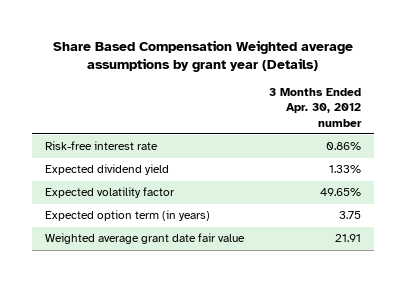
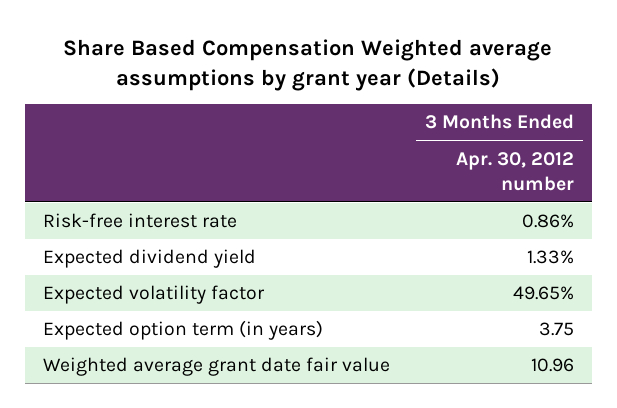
- Weighted average grant date fair value | 21.91
+ Weighted average grant date fair value | 10.96

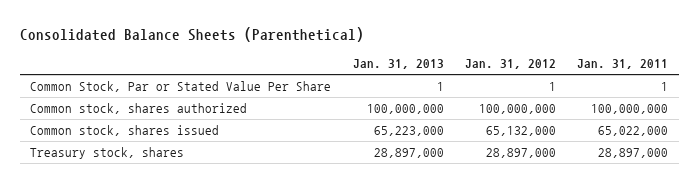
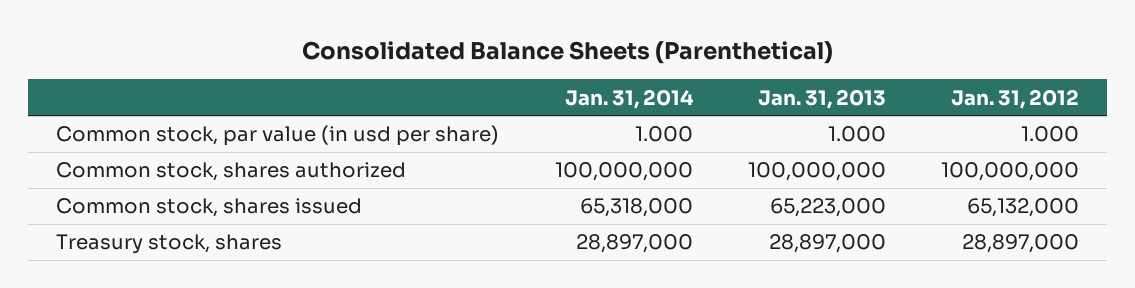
- | Jan. 31, 2013 | Jan. 31, 2012 | Jan. 31, 2011
+ | Jan. 31, 2014 | Jan. 31, 2013 | Jan. 31, 2012
- Common Stock, Par or Stated Value Per Share | 1 | 1 | 1
+ Common stock, par value (in usd per share) | 1.000 | 1.000 | 1.000

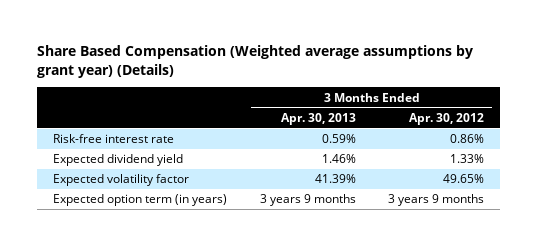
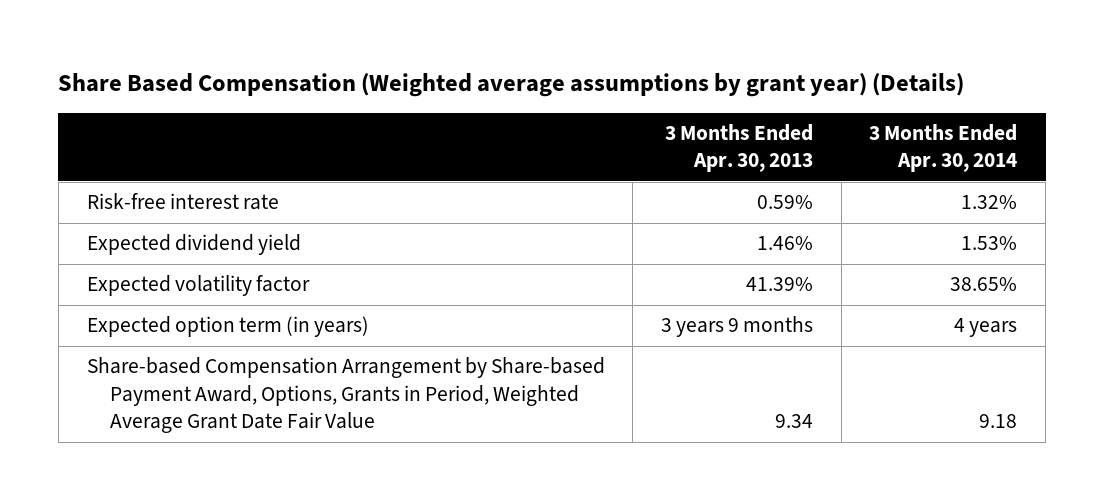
- | 3 Months Ended Apr. 30, 2013 | 3 Months Ended Apr. 30, 2012
+ | 3 Months Ended Apr. 30, 2013 | 3 Months Ended Apr. 30, 2014
+ Share-based Compensation Arrangement by Share-based Payment Award, Options, Grants in Period, Weighted Average Grant Date Fair Value | 9.34 | 9.18

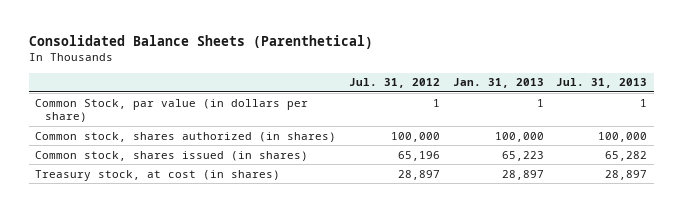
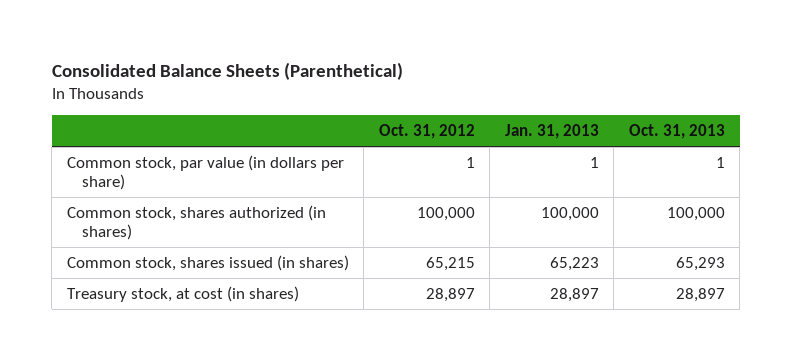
- | Jul. 31, 2012 | Jan. 31, 2013 | Jul. 31, 2013
+ | Oct. 31, 2012 | Jan. 31, 2013 | Oct. 31, 2013
- Common Stock, par value (in dollars per share) | 1 | 1 | 1
+ Common stock, par value (in dollars per share) | 1 | 1 | 1

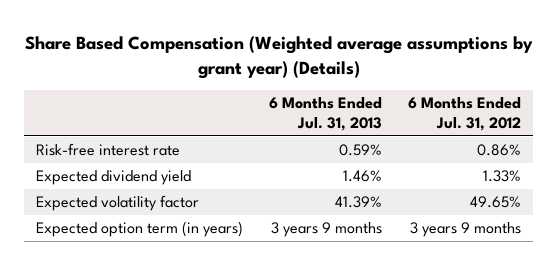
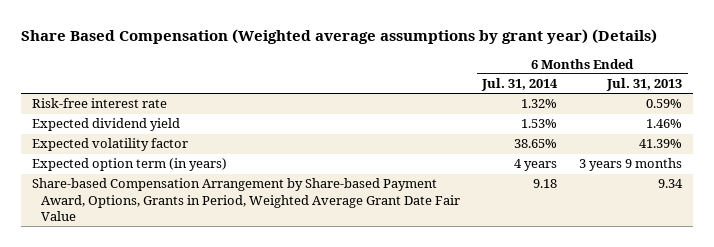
- | 6 Months Ended Jul. 31, 2013 | 6 Months Ended Jul. 31, 2012
+ | 6 Months Ended Jul. 31, 2014 | 6 Months Ended Jul. 31, 2013
+ Share-based Compensation Arrangement by Share-based Payment Award, Options, Grants in Period, Weighted Average Grant Date Fair Value | 9.18 | 9.34

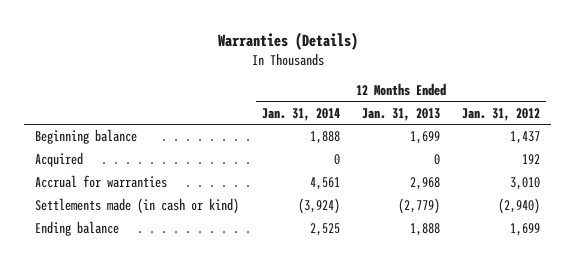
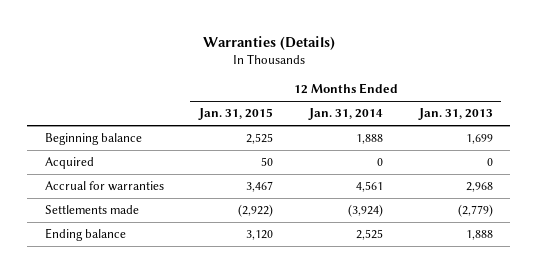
- | 12 Months Ended Jan. 31, 2014 | 12 Months Ended Jan. 31, 2013 | 12 Months Ended Jan. 31, 2012
+ | 12 Months Ended Jan. 31, 2015 | 12 Months Ended Jan. 31, 2014 | 12 Months Ended Jan. 31, 2013
- Settlements made (in cash or kind) | (3,924) | (2,779) | (2,940)
+ Settlements made | (2,922) | (3,924) | (2,779)

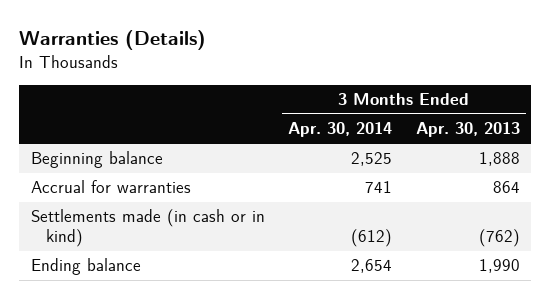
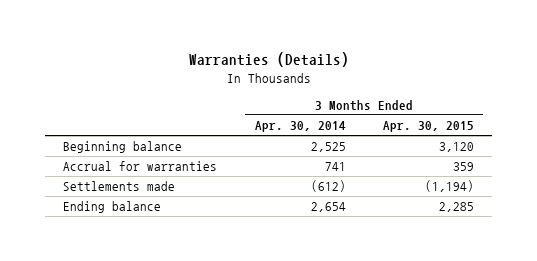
- | 3 Months Ended Apr. 30, 2014 | 3 Months Ended Apr. 30, 2013
+ | 3 Months Ended Apr. 30, 2014 | 3 Months Ended Apr. 30, 2015
- Settlements made (in cash or in kind) | (612) | (762)
+ Settlements made | (612) | (1,194)

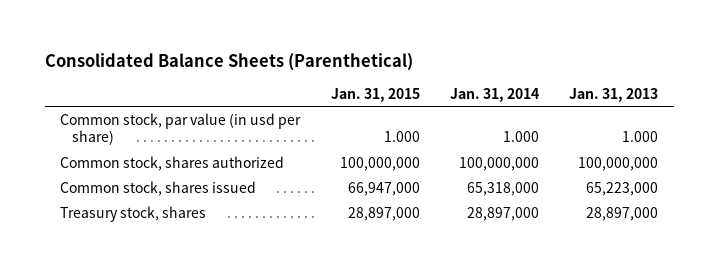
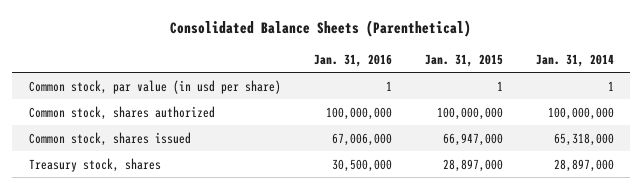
- | Jan. 31, 2015 | Jan. 31, 2014 | Jan. 31, 2013
+ | Jan. 31, 2016 | Jan. 31, 2015 | Jan. 31, 2014
- Common stock, par value (in usd per share) | 1.000 | 1.000 | 1.000
+ Common stock, par value (in usd per share) | 1 | 1 | 1

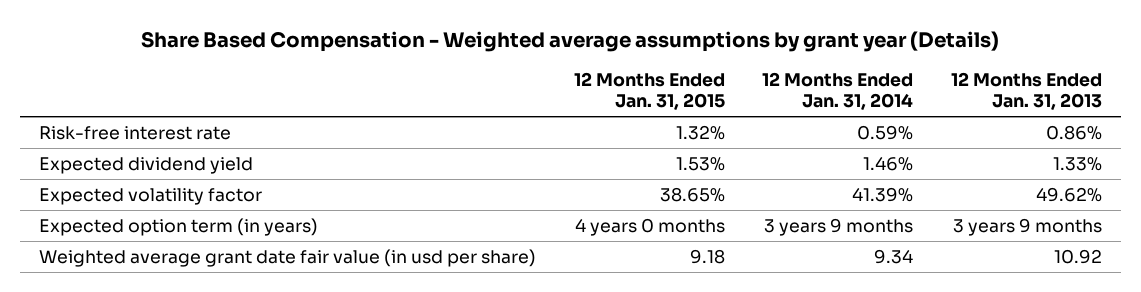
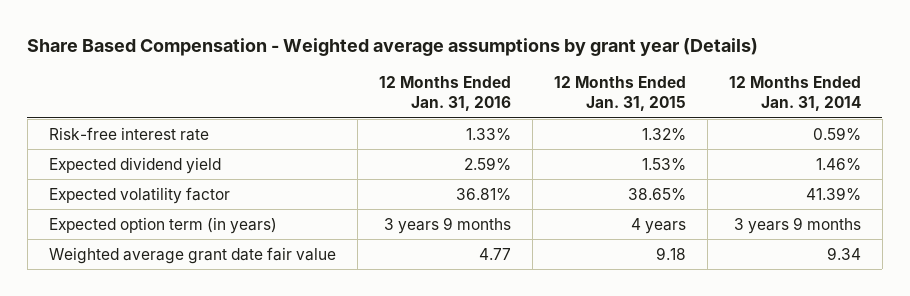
- | 12 Months Ended Jan. 31, 2015 | 12 Months Ended Jan. 31, 2014 | 12 Months Ended Jan. 31, 2013
+ | 12 Months Ended Jan. 31, 2016 | 12 Months Ended Jan. 31, 2015 | 12 Months Ended Jan. 31, 2014
- Expected option term (in years) | 4 years 0 months | 3 years 9 months | 3 years 9 months
- Weighted average grant date fair value (in usd per share) | 9.18 | 9.34 | 10.92
+ Expected option term (in years) | 3 years 9 months | 4 years | 3 years 9 months
+ Weighted average grant date fair value | 4.77 | 9.18 | 9.34

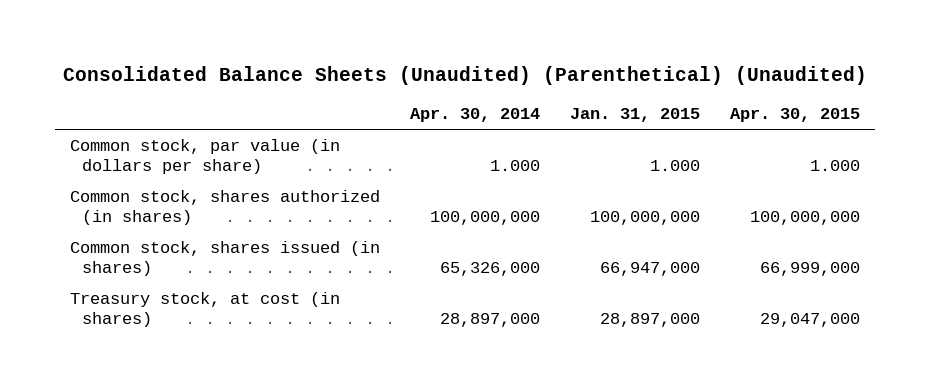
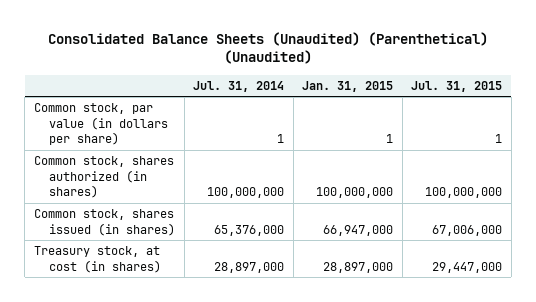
- | Apr. 30, 2014 | Jan. 31, 2015 | Apr. 30, 2015
+ | Jul. 31, 2014 | Jan. 31, 2015 | Jul. 31, 2015
- Common stock, par value (in dollars per share) | 1.000 | 1.000 | 1.000
+ Common stock, par value (in dollars per share) | 1 | 1 | 1

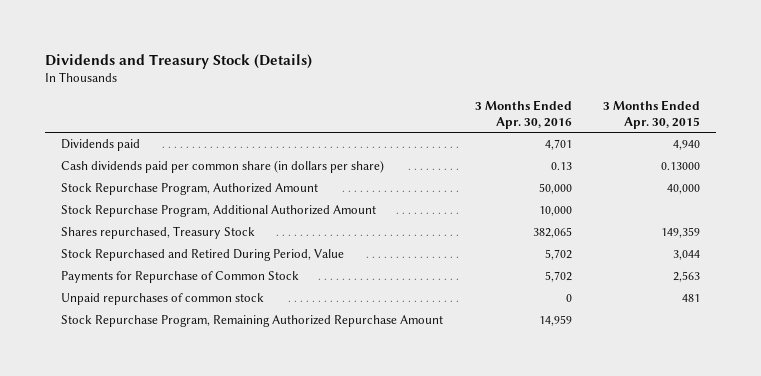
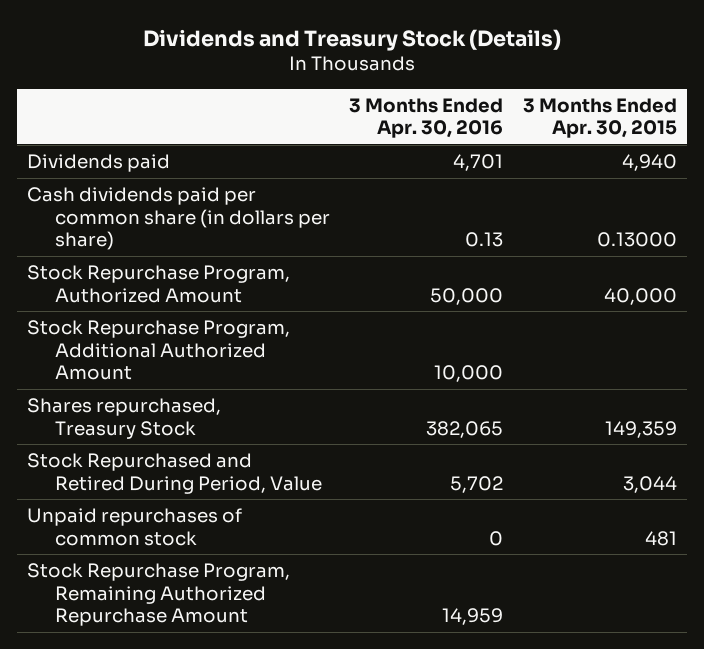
- Payments for Repurchase of Common Stock | 5,702 | 2,563

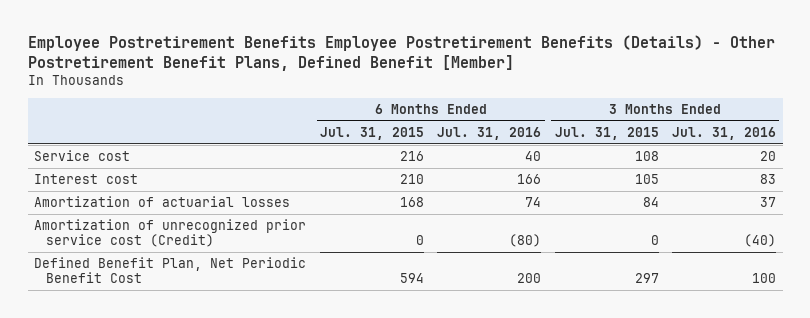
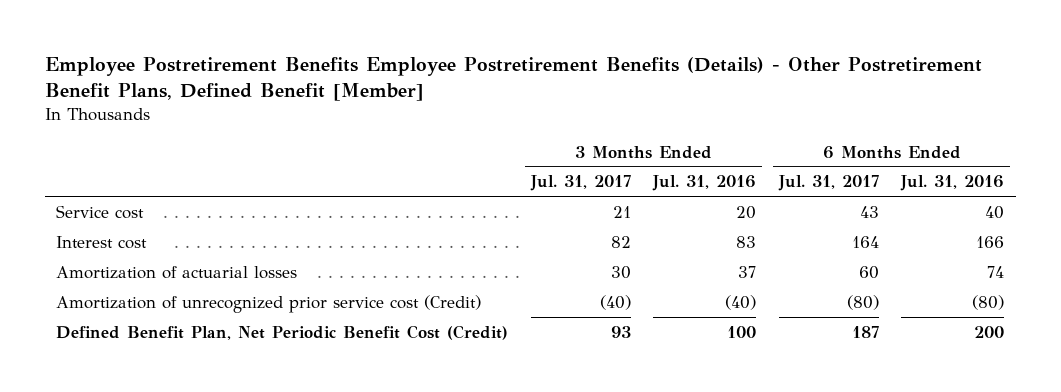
- | 6 Months Ended Jul. 31, 2015 | 6 Months Ended Jul. 31, 2016 | 3 Months Ended Jul. 31, 2015 | 3 Months Ended Jul. 31, 2016
+ | 3 Months Ended Jul. 31, 2017 | 3 Months Ended Jul. 31, 2016 | 6 Months Ended Jul. 31, 2017 | 6 Months Ended Jul. 31, 2016
- Defined Benefit Plan, Net Periodic Benefit Cost | 594 | 200 | 297 | 100
+ Defined Benefit Plan, Net Periodic Benefit Cost (Credit) | 93 | 100 | 187 | 200

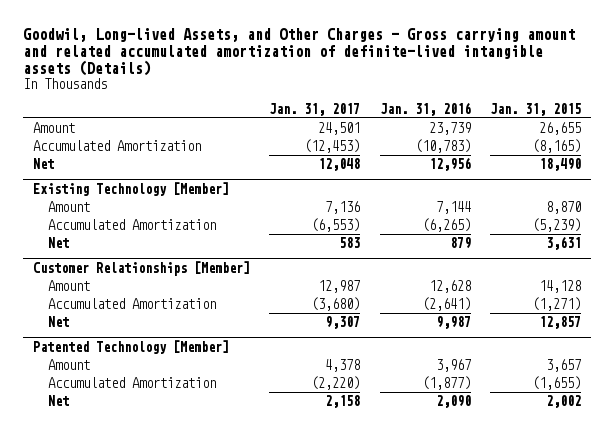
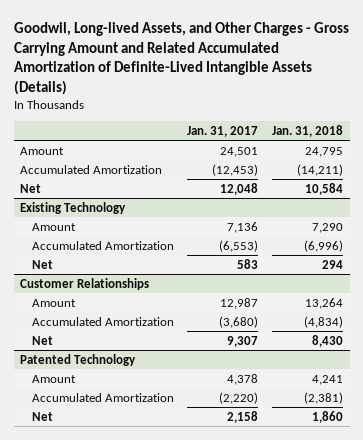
- Goodwil, Long-lived Assets, and Other Charges - Gross carrying amount and related accumulated amortization of definite-lived intangible assets (Details)
+ Goodwil, Long-lived Assets, and Other Charges - Gross Carrying Amount and Related Accumulated Amortization of Definite-Lived Intangible Assets (Details)
- | Jan. 31, 2017 | Jan. 31, 2016 | Jan. 31, 2015
+ | Jan. 31, 2017 | Jan. 31, 2018
- Existing Technology [Member]
+ Existing Technology
- Customer Relationships [Member]
+ Customer Relationships
- Patented Technology [Member]
+ Patented Technology

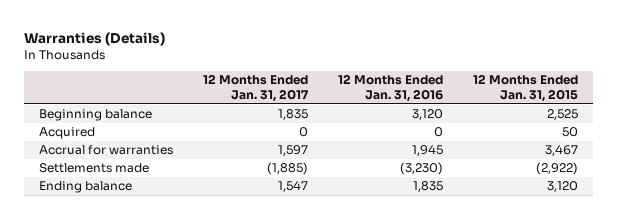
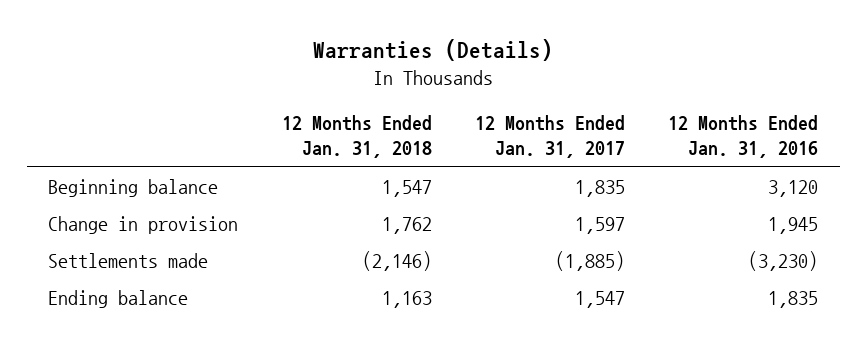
- | 12 Months Ended Jan. 31, 2017 | 12 Months Ended Jan. 31, 2016 | 12 Months Ended Jan. 31, 2015
+ | 12 Months Ended Jan. 31, 2018 | 12 Months Ended Jan. 31, 2017 | 12 Months Ended Jan. 31, 2016
- Acquired | 0 | 0 | 50
- Accrual for warranties | 1,597 | 1,945 | 3,467
+ Change in provision | 1,762 | 1,597 | 1,945

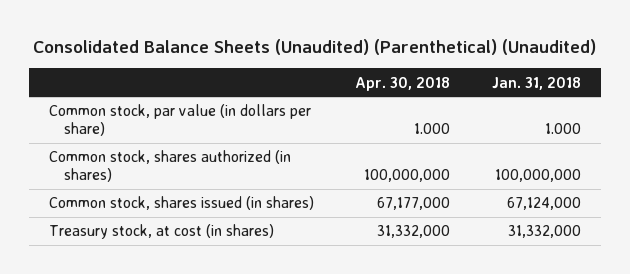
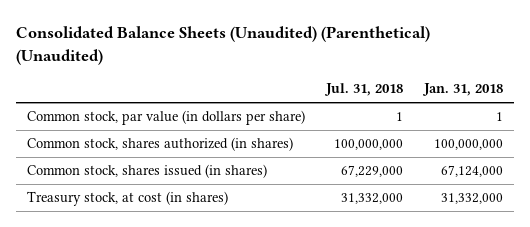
- | Apr. 30, 2018 | Jan. 31, 2018
+ | Jul. 31, 2018 | Jan. 31, 2018
- Common stock, par value (in dollars per share) | 1.000 | 1.000
+ Common stock, par value (in dollars per share) | 1 | 1

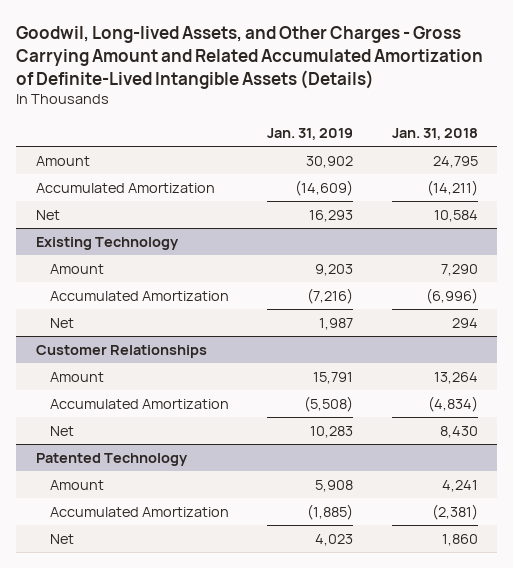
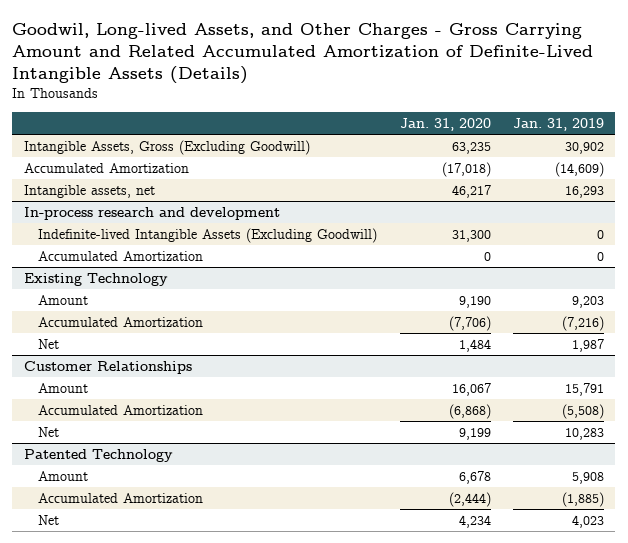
- | Jan. 31, 2019 | Jan. 31, 2018
+ | Jan. 31, 2020 | Jan. 31, 2019
- Amount | 30,902 | 24,795
+ Intangible Assets, Gross (Excluding Goodwill) | 63,235 | 30,902
- Net | 16,293 | 10,584
+ Intangible assets, net | 46,217 | 16,293
+ In-process research and development
+ Indefinite-lived Intangible Assets (Excluding Goodwill) | 31,300 | 0
+ Accumulated Amortization | 0 | 0

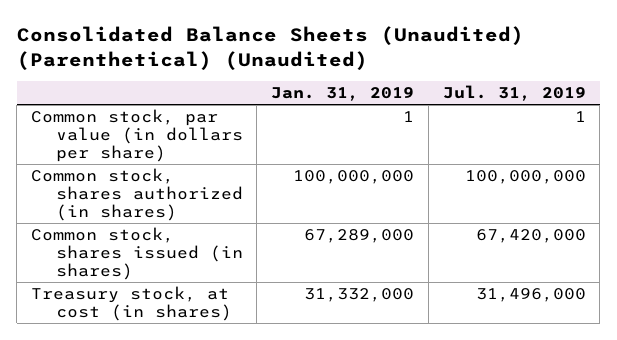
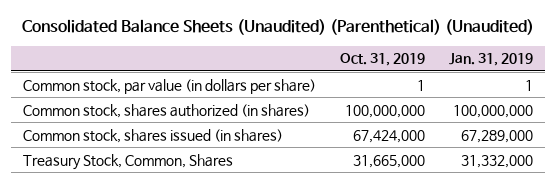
- | Jan. 31, 2019 | Jul. 31, 2019
+ | Oct. 31, 2019 | Jan. 31, 2019
- Treasury stock, at cost (in shares) | 31,332,000 | 31,496,000
+ Treasury Stock, Common, Shares | 31,665,000 | 31,332,000

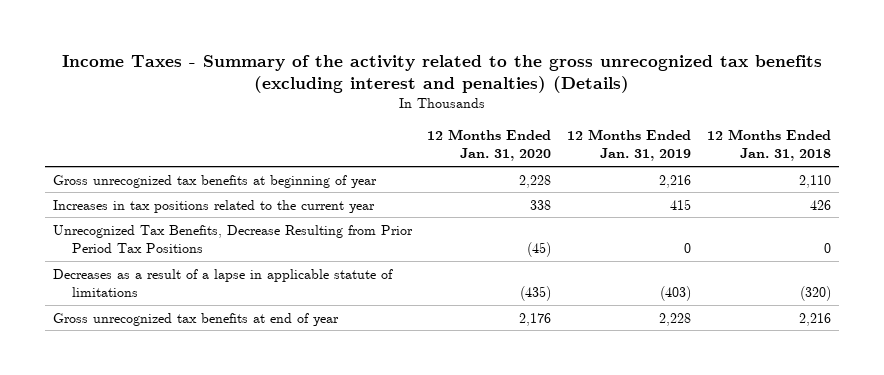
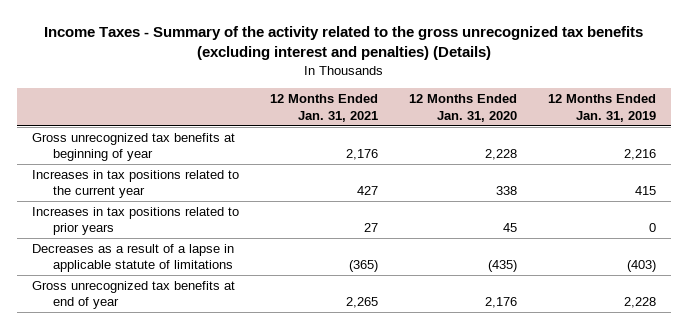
- | 12 Months Ended Jan. 31, 2020 | 12 Months Ended Jan. 31, 2019 | 12 Months Ended Jan. 31, 2018
+ | 12 Months Ended Jan. 31, 2021 | 12 Months Ended Jan. 31, 2020 | 12 Months Ended Jan. 31, 2019
- Unrecognized Tax Benefits, Decrease Resulting from Prior Period Tax Positions | (45) | 0 | 0
+ Increases in tax positions related to prior years | 27 | 45 | 0

